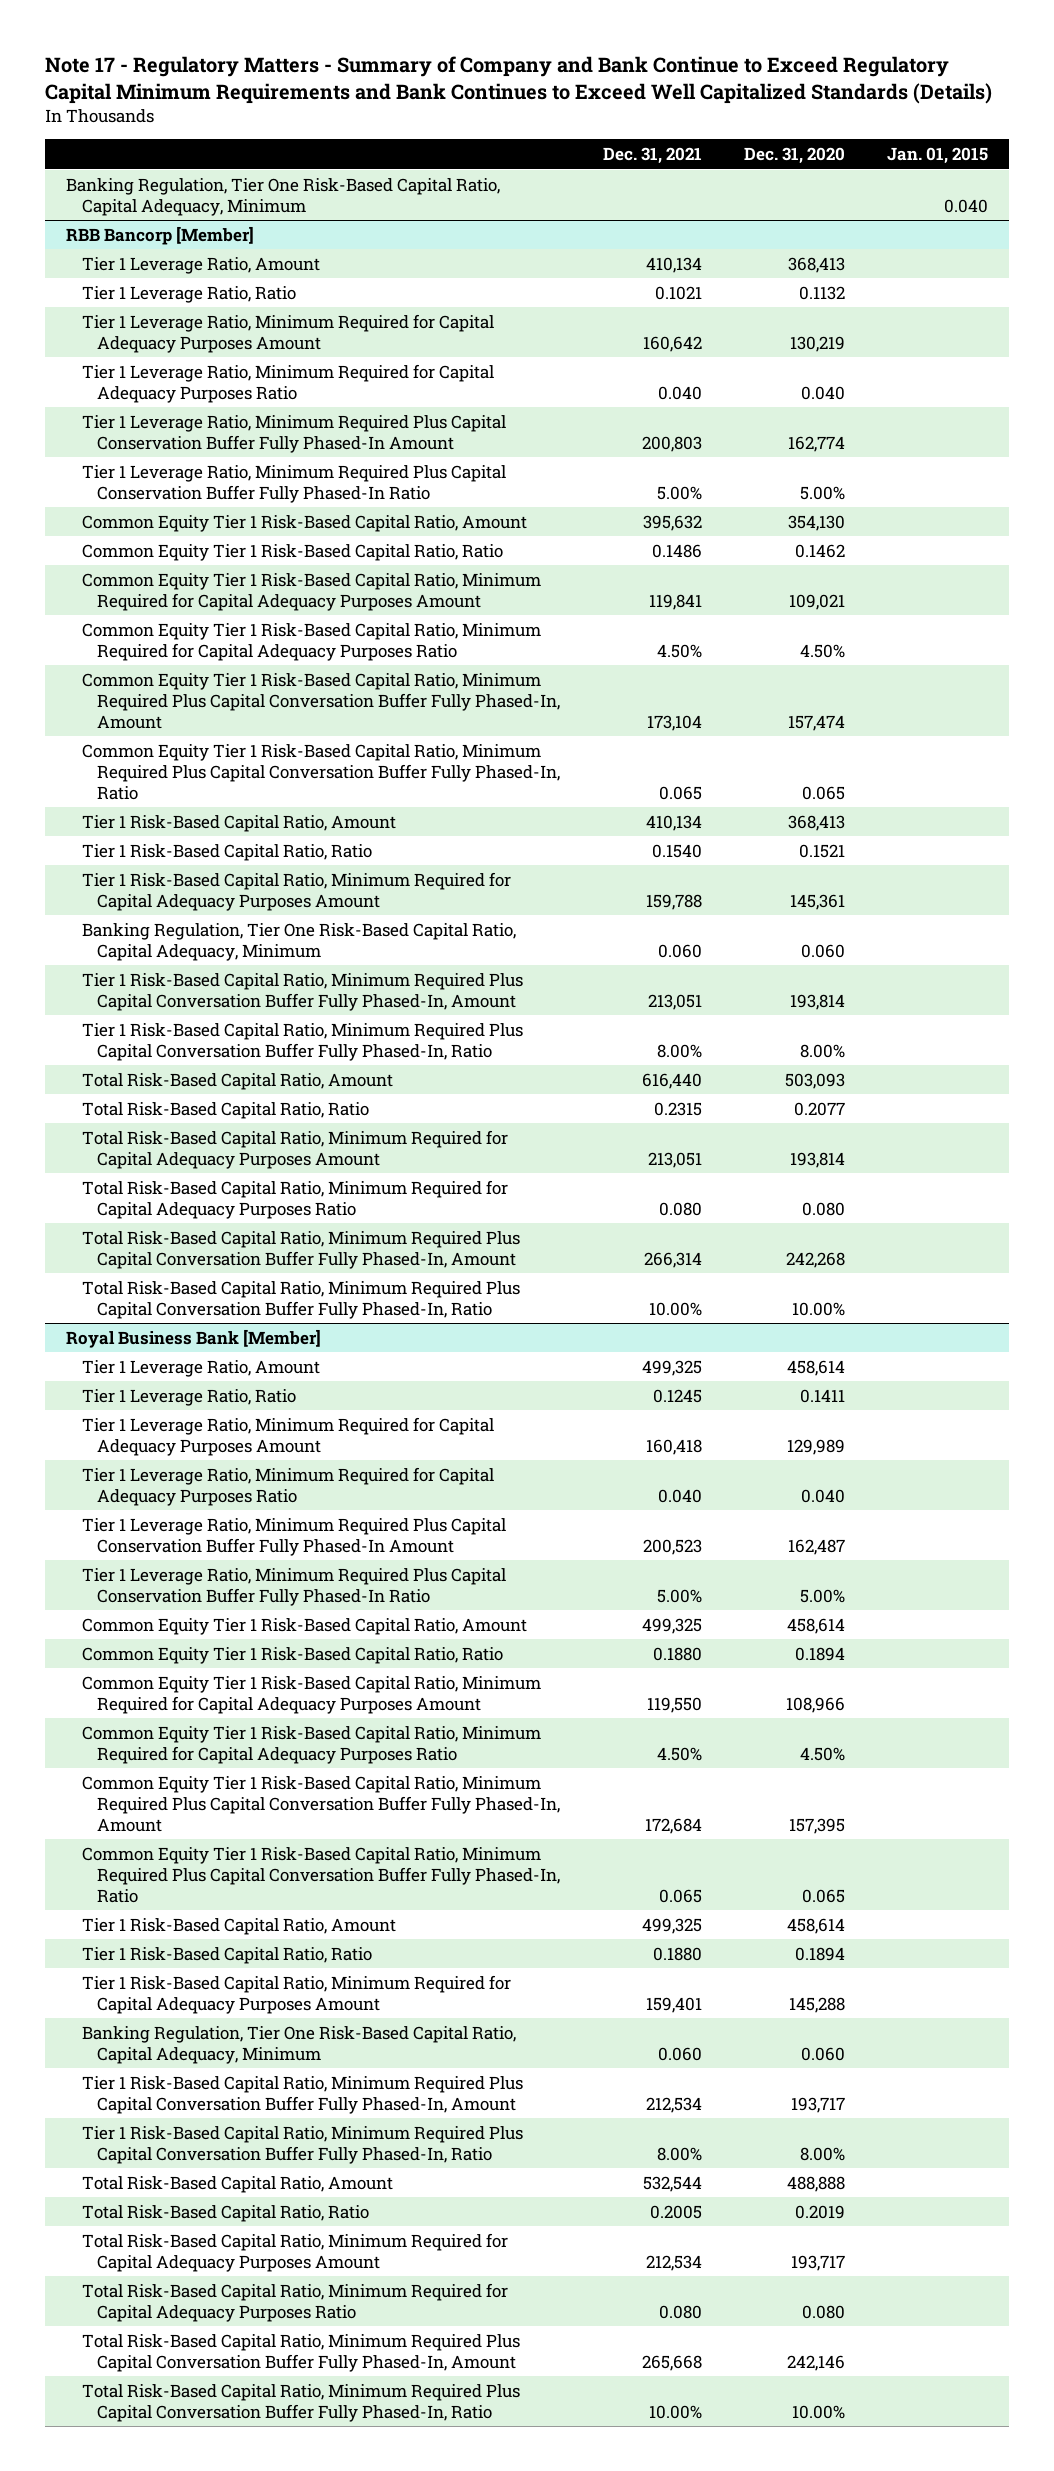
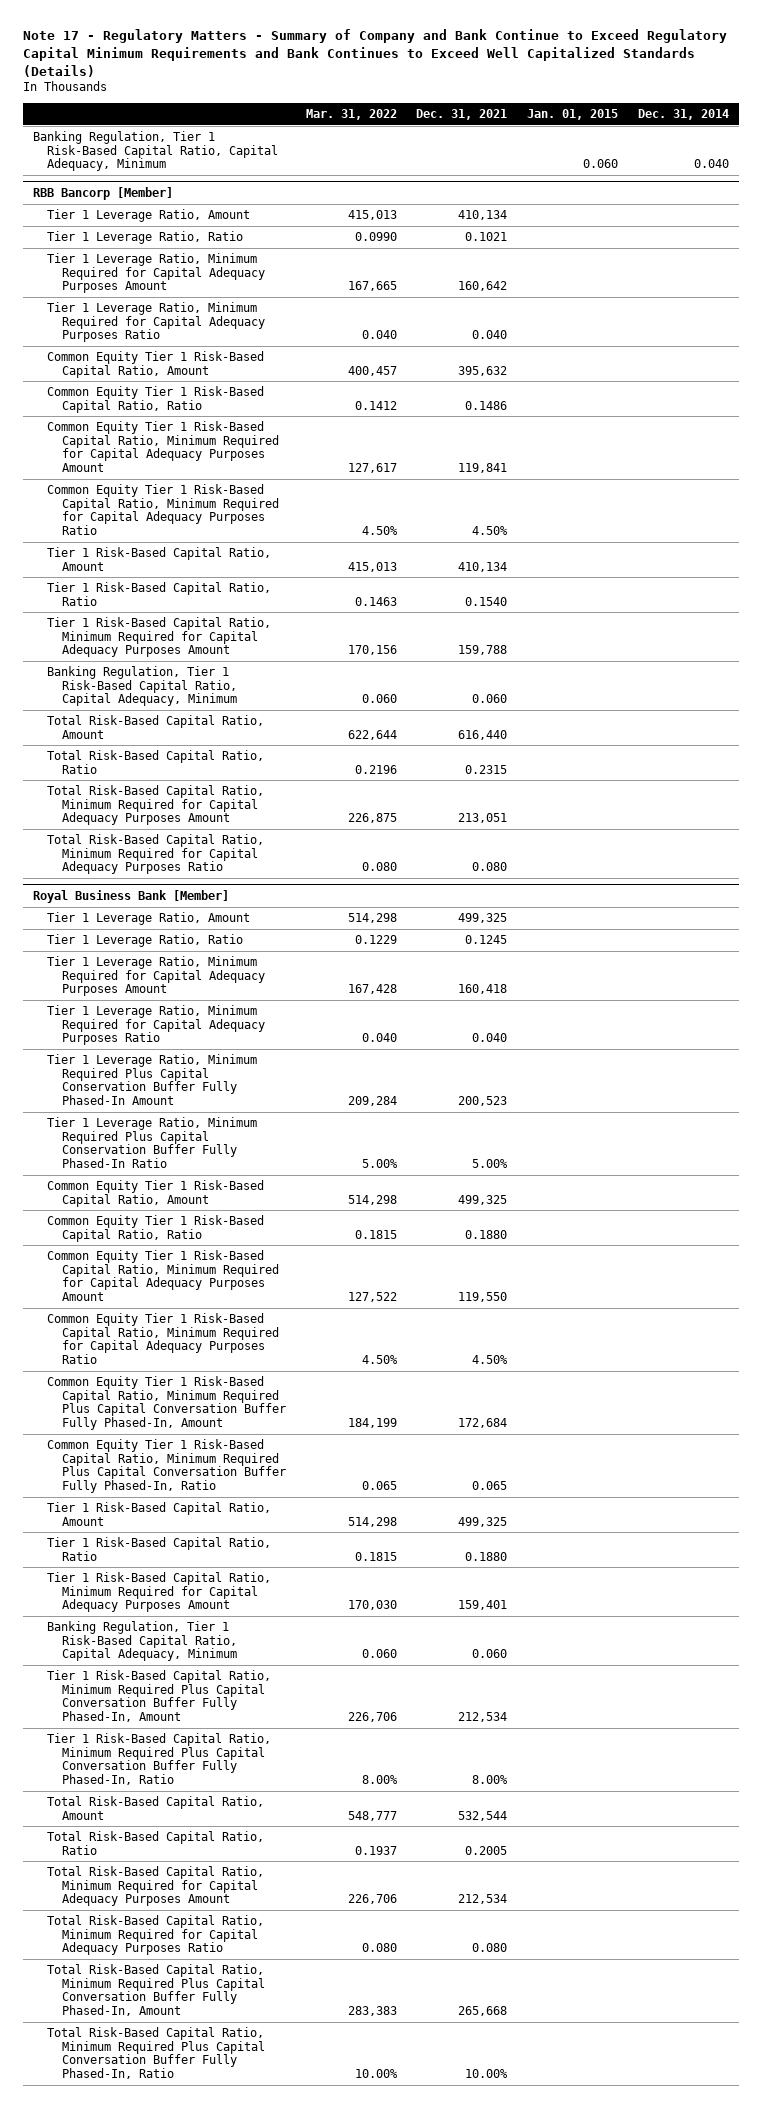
- | Dec. 31, 2021 | Dec. 31, 2020 | Jan. 01, 2015
+ | Mar. 31, 2022 | Dec. 31, 2021 | Jan. 01, 2015 | Dec. 31, 2014
- Banking Regulation, Tier One Risk-Based Capital Ratio, Capital Adequacy, Minimum | | | 0.040
+ Banking Regulation, Tier 1 Risk-Based Capital Ratio, Capital Adequacy, Minimum | | | 0.060 | 0.040
@ RBB Bancorp [Member]
- Tier 1 Leverage Ratio, Minimum Required Plus Capital Conservation Buffer Fully Phased-In Amount | 200,803 | 162,774 |
- Tier 1 Leverage Ratio, Minimum Required Plus Capital Conservation Buffer Fully Phased-In Ratio | 5.00% | 5.00% |
- Common Equity Tier 1 Risk-Based Capital Ratio, Minimum Required Plus Capital Conversation Buffer Fully Phased-In, Amount | 173,104 | 157,474 |
- Common Equity Tier 1 Risk-Based Capital Ratio, Minimum Required Plus Capital Conversation Buffer Fully Phased-In, Ratio | 0.065 | 0.065 |
- Banking Regulation, Tier One Risk-Based Capital Ratio, Capital Adequacy, Minimum | 0.060 | 0.060 |
- Tier 1 Risk-Based Capital Ratio, Minimum Required Plus Capital Conversation Buffer Fully Phased-In, Amount | 213,051 | 193,814 |
- Tier 1 Risk-Based Capital Ratio, Minimum Required Plus Capital Conversation Buffer Fully Phased-In, Ratio | 8.00% | 8.00% |
+ Banking Regulation, Tier 1 Risk-Based Capital Ratio, Capital Adequacy, Minimum | 0.060 | 0.060 | |
- Total Risk-Based Capital Ratio, Minimum Required Plus Capital Conversation Buffer Fully Phased-In, Amount | 266,314 | 242,268 |
- Total Risk-Based Capital Ratio, Minimum Required Plus Capital Conversation Buffer Fully Phased-In, Ratio | 10.00% | 10.00% |
@ Royal Business Bank [Member]
- Banking Regulation, Tier One Risk-Based Capital Ratio, Capital Adequacy, Minimum | 0.060 | 0.060 |
+ Banking Regulation, Tier 1 Risk-Based Capital Ratio, Capital Adequacy, Minimum | 0.060 | 0.060 | |

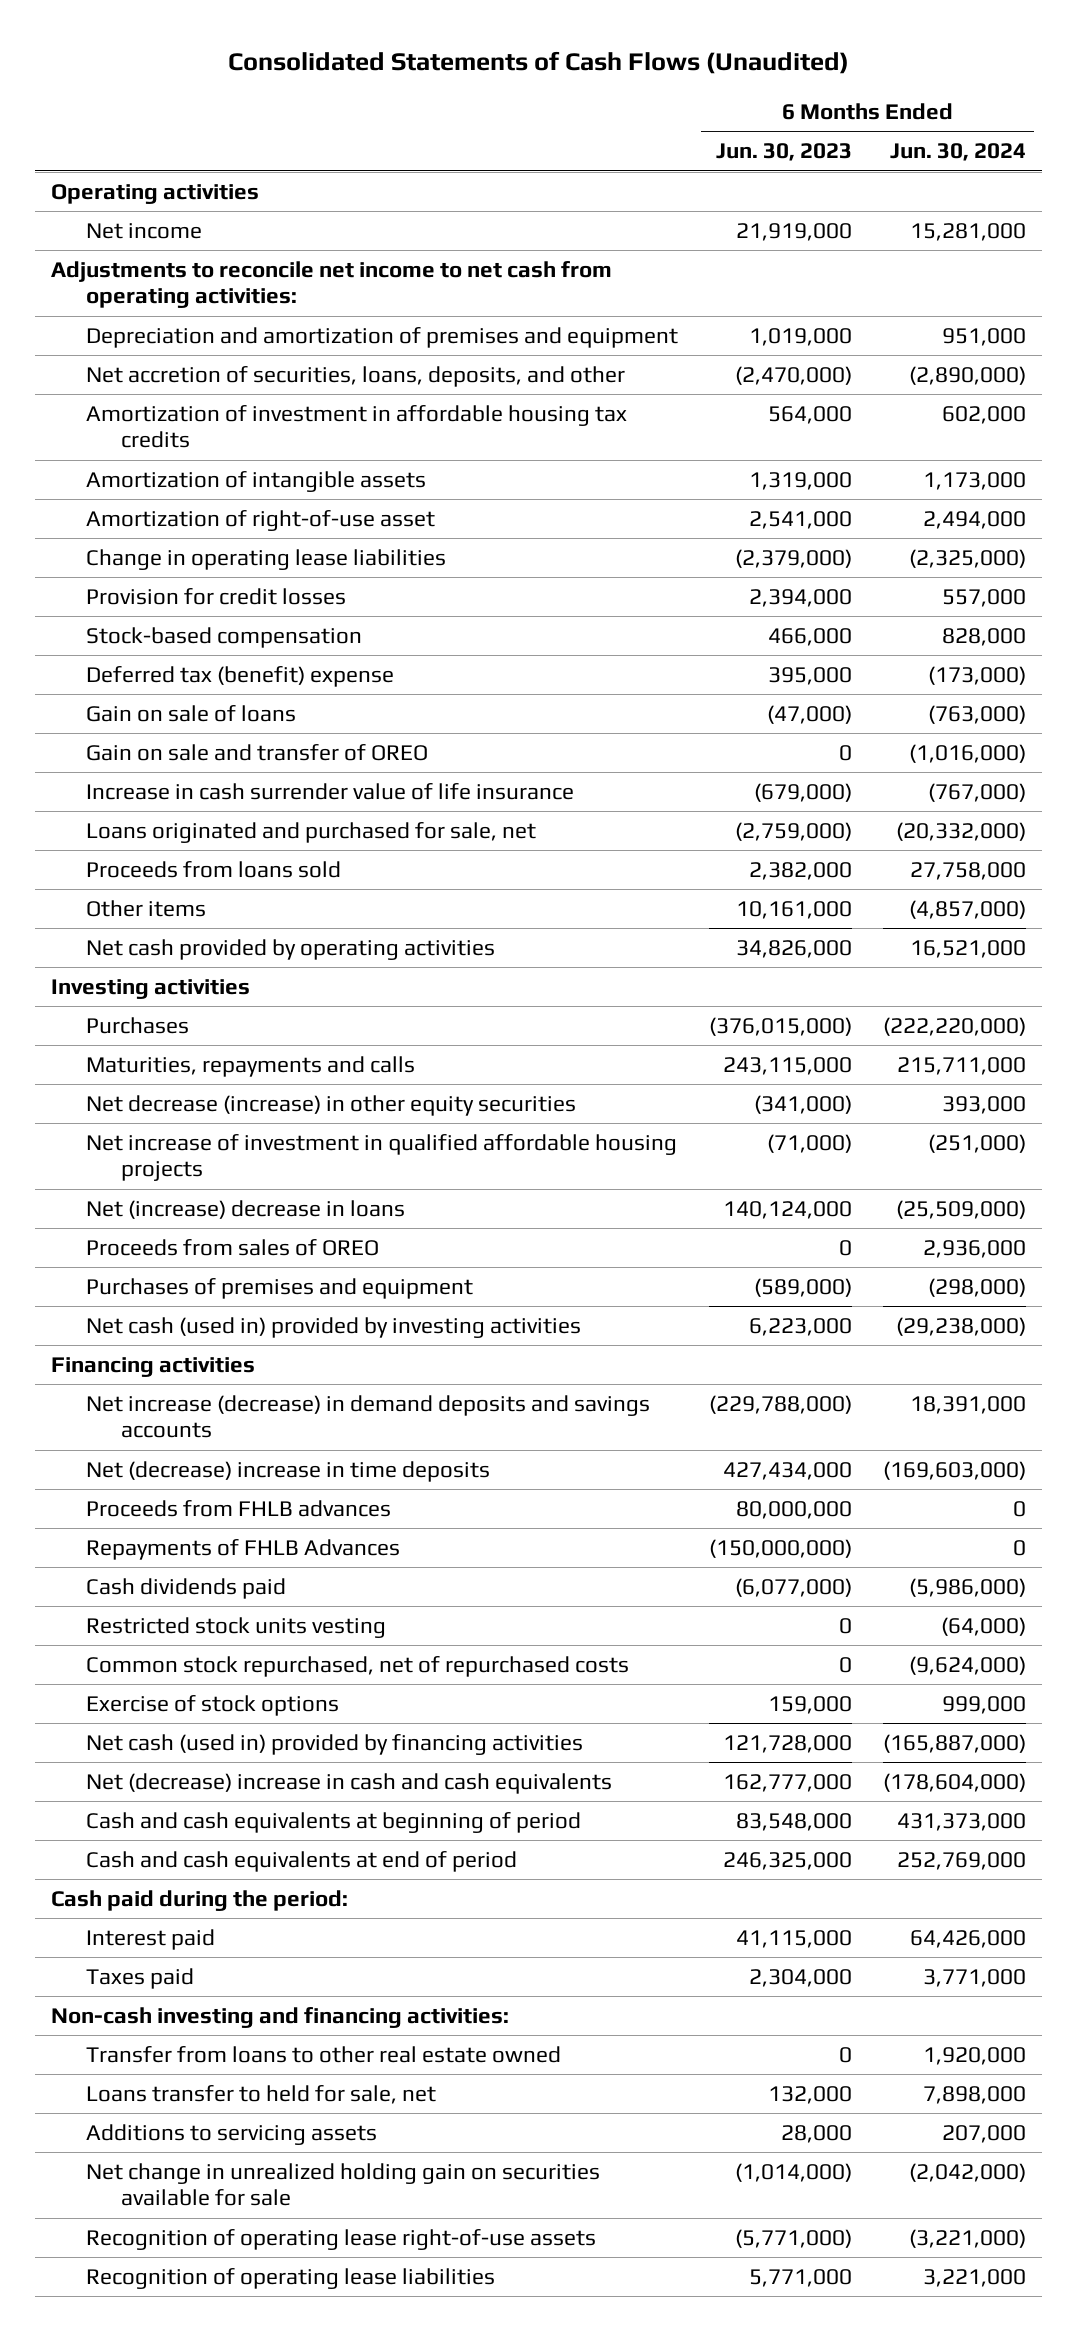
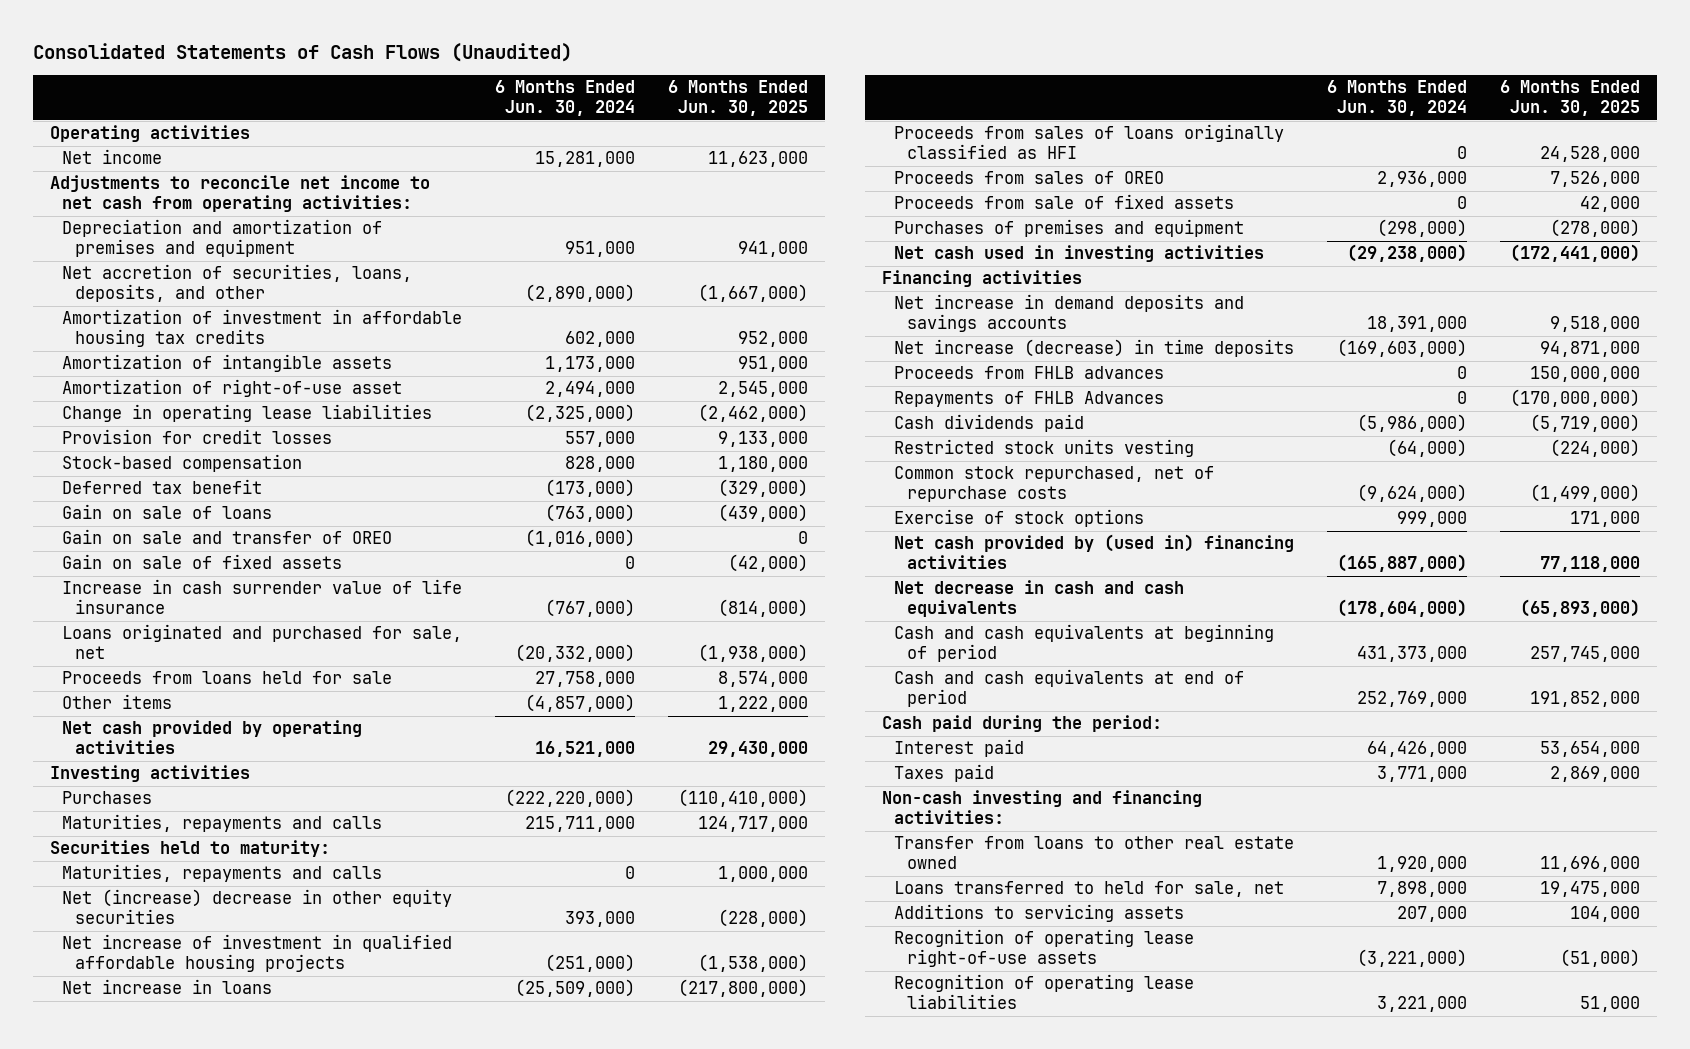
- | 6 Months Ended Jun. 30, 2023 | 6 Months Ended Jun. 30, 2024
+ | 6 Months Ended Jun. 30, 2024 | 6 Months Ended Jun. 30, 2025
- Deferred tax (benefit) expense | 395,000 | (173,000)
+ Deferred tax benefit | (173,000) | (329,000)
+ Gain on sale of fixed assets | 0 | (42,000)
- Proceeds from loans sold | 2,382,000 | 27,758,000
+ Proceeds from loans held for sale | 27,758,000 | 8,574,000
- Net decrease (increase) in other equity securities | (341,000) | 393,000
+ Securities held to maturity:
+ Maturities, repayments and calls | 0 | 1,000,000
+ Net (increase) decrease in other equity securities | 393,000 | (228,000)
- Net (increase) decrease in loans | 140,124,000 | (25,509,000)
+ Net increase in loans | (25,509,000) | (217,800,000)
+ Proceeds from sales of loans originally classified as HFI | 0 | 24,528,000
+ Proceeds from sale of fixed assets | 0 | 42,000
- Net cash (used in) provided by investing activities | 6,223,000 | (29,238,000)
+ Net cash used in investing activities | (29,238,000) | (172,441,000)
- Net increase (decrease) in demand deposits and savings accounts | (229,788,000) | 18,391,000
- Net (decrease) increase in time deposits | 427,434,000 | (169,603,000)
+ Net increase in demand deposits and savings accounts | 18,391,000 | 9,518,000
+ Net increase (decrease) in time deposits | (169,603,000) | 94,871,000
- Common stock repurchased, net of repurchased costs | 0 | (9,624,000)
+ Common stock repurchased, net of repurchase costs | (9,624,000) | (1,499,000)
- Net cash (used in) provided by financing activities | 121,728,000 | (165,887,000)
- Net (decrease) increase in cash and cash equivalents | 162,777,000 | (178,604,000)
+ Net cash provided by (used in) financing activities | (165,887,000) | 77,118,000
+ Net decrease in cash and cash equivalents | (178,604,000) | (65,893,000)
- Loans transfer to held for sale, net | 132,000 | 7,898,000
+ Loans transferred to held for sale, net | 7,898,000 | 19,475,000
- Net change in unrealized holding gain on securities available for sale | (1,014,000) | (2,042,000)

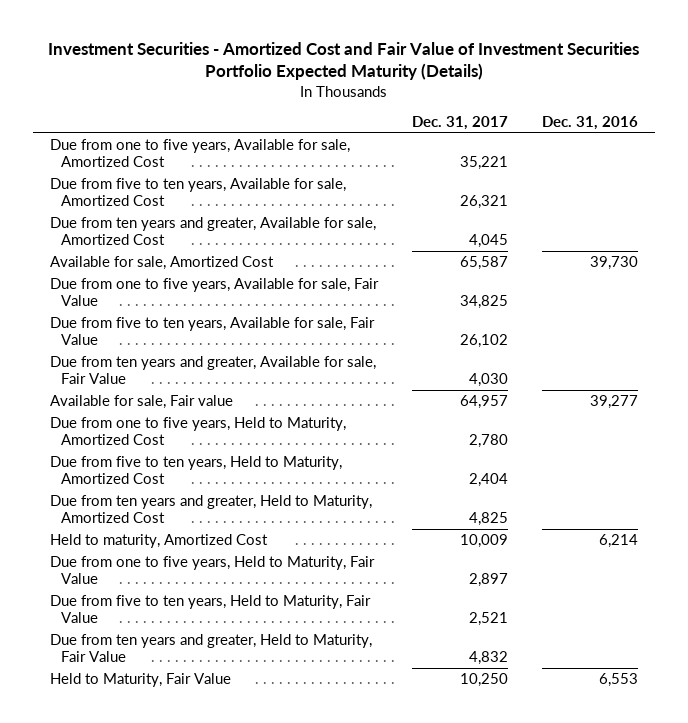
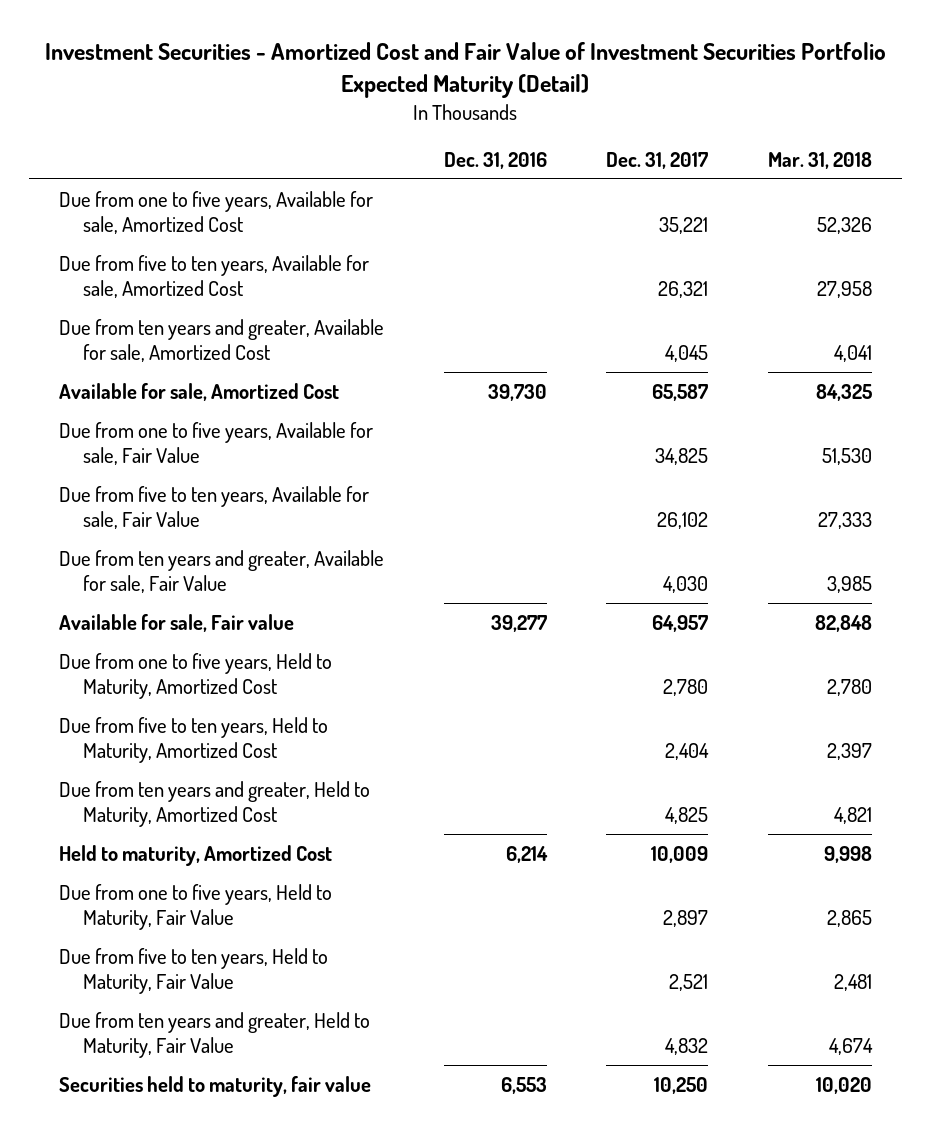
- Investment Securities - Amortized Cost and Fair Value of Investment Securities Portfolio Expected Maturity (Details)
+ Investment Securities - Amortized Cost and Fair Value of Investment Securities Portfolio Expected Maturity (Detail)
- | Dec. 31, 2017 | Dec. 31, 2016
+ | Dec. 31, 2016 | Dec. 31, 2017 | Mar. 31, 2018
- Held to Maturity, Fair Value | 10,250 | 6,553
+ Securities held to maturity, fair value | 6,553 | 10,250 | 10,020

